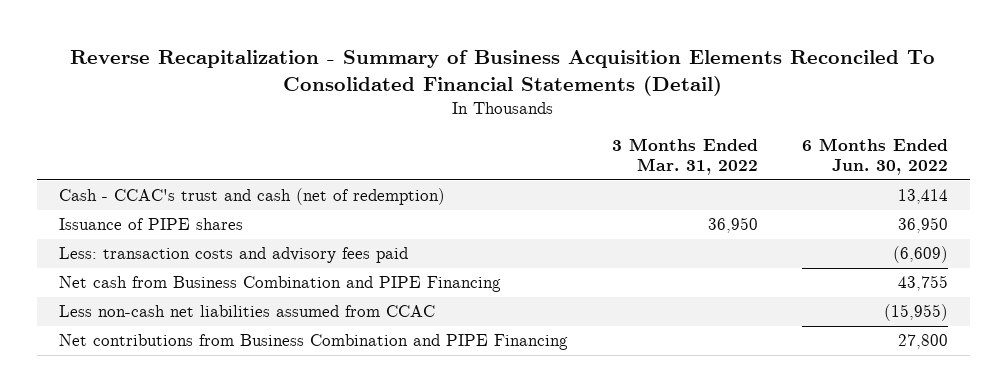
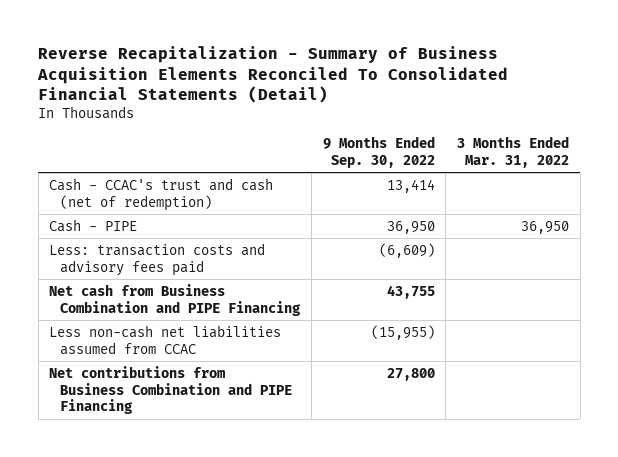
- | 3 Months Ended Mar. 31, 2022 | 6 Months Ended Jun. 30, 2022
+ | 9 Months Ended Sep. 30, 2022 | 3 Months Ended Mar. 31, 2022
- Issuance of PIPE shares | 36,950 | 36,950
+ Cash - PIPE | 36,950 | 36,950

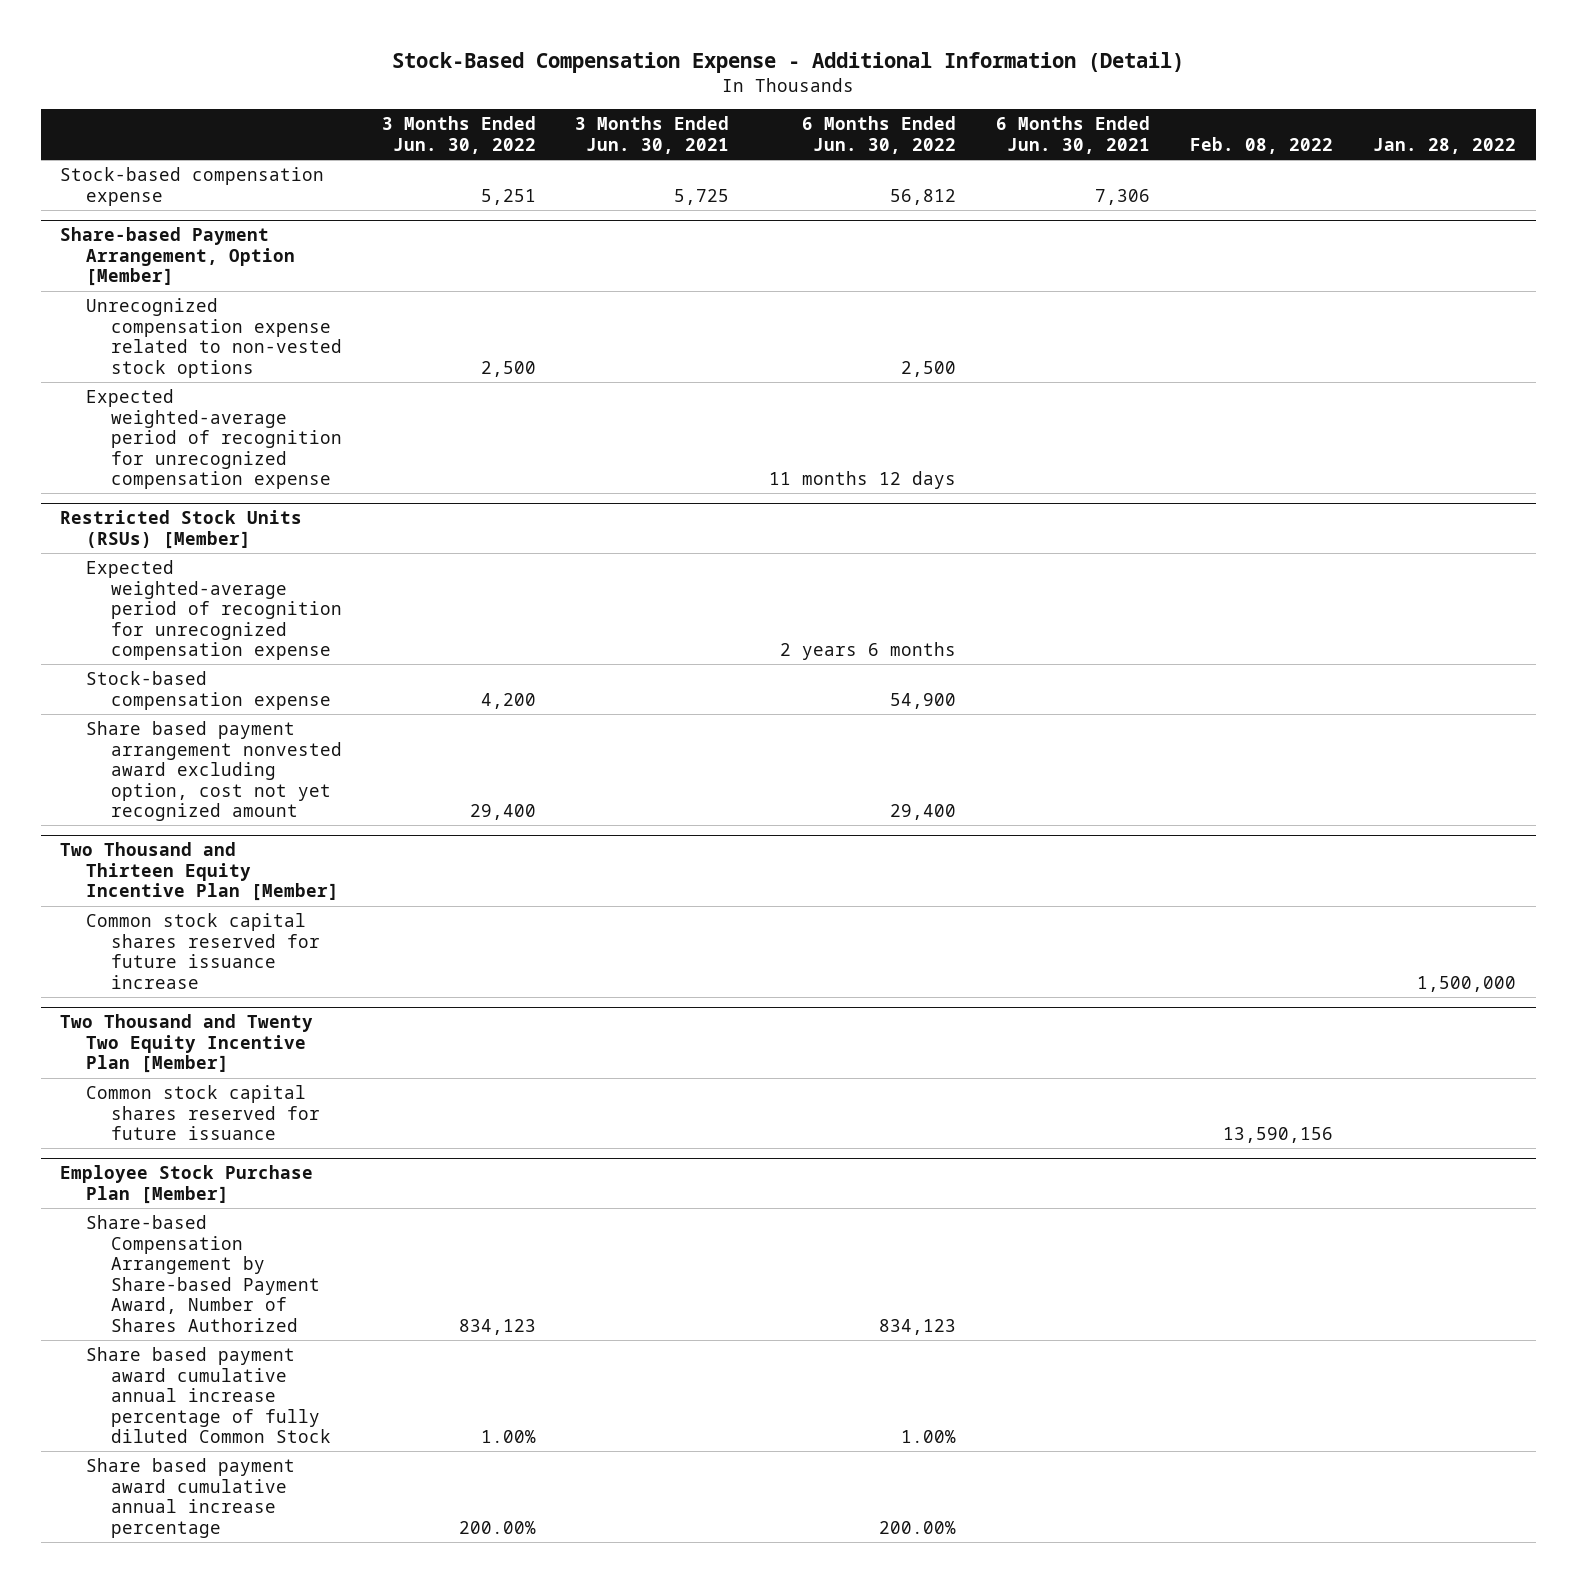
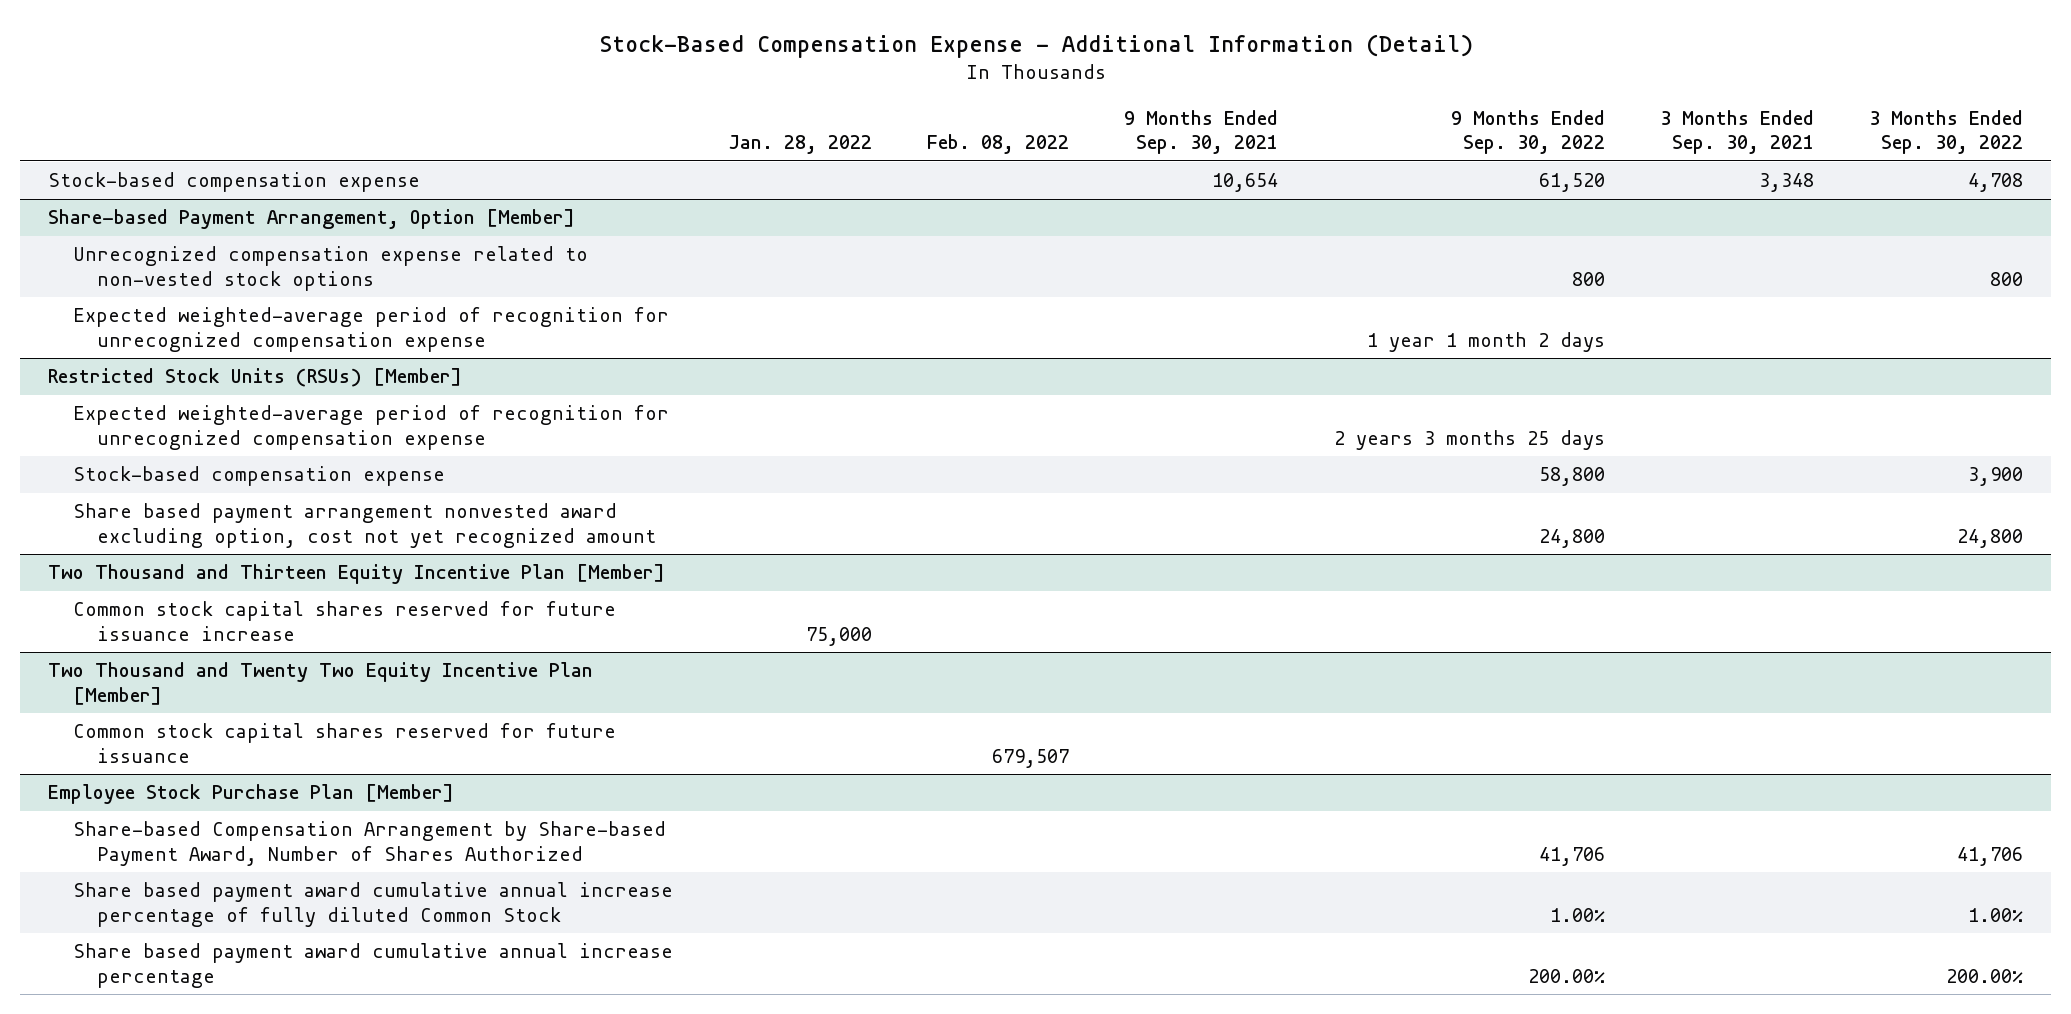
- | 3 Months Ended Jun. 30, 2022 | 3 Months Ended Jun. 30, 2021 | 6 Months Ended Jun. 30, 2022 | 6 Months Ended Jun. 30, 2021 | Feb. 08, 2022 | Jan. 28, 2022
+ | Jan. 28, 2022 | Feb. 08, 2022 | 9 Months Ended Sep. 30, 2021 | 9 Months Ended Sep. 30, 2022 | 3 Months Ended Sep. 30, 2021 | 3 Months Ended Sep. 30, 2022
@ Two Thousand and Thirteen Equity Incentive Plan [Member]
- Common stock capital shares reserved for future issuance increase | | | | | | 1,500,000
+ Common stock capital shares reserved for future issuance increase | 75,000 | | | | |
@ Two Thousand and Twenty Two Equity Incentive Plan [Member]
- Common stock capital shares reserved for future issuance | | | | | 13,590,156 |
+ Common stock capital shares reserved for future issuance | | 679,507 | | | |

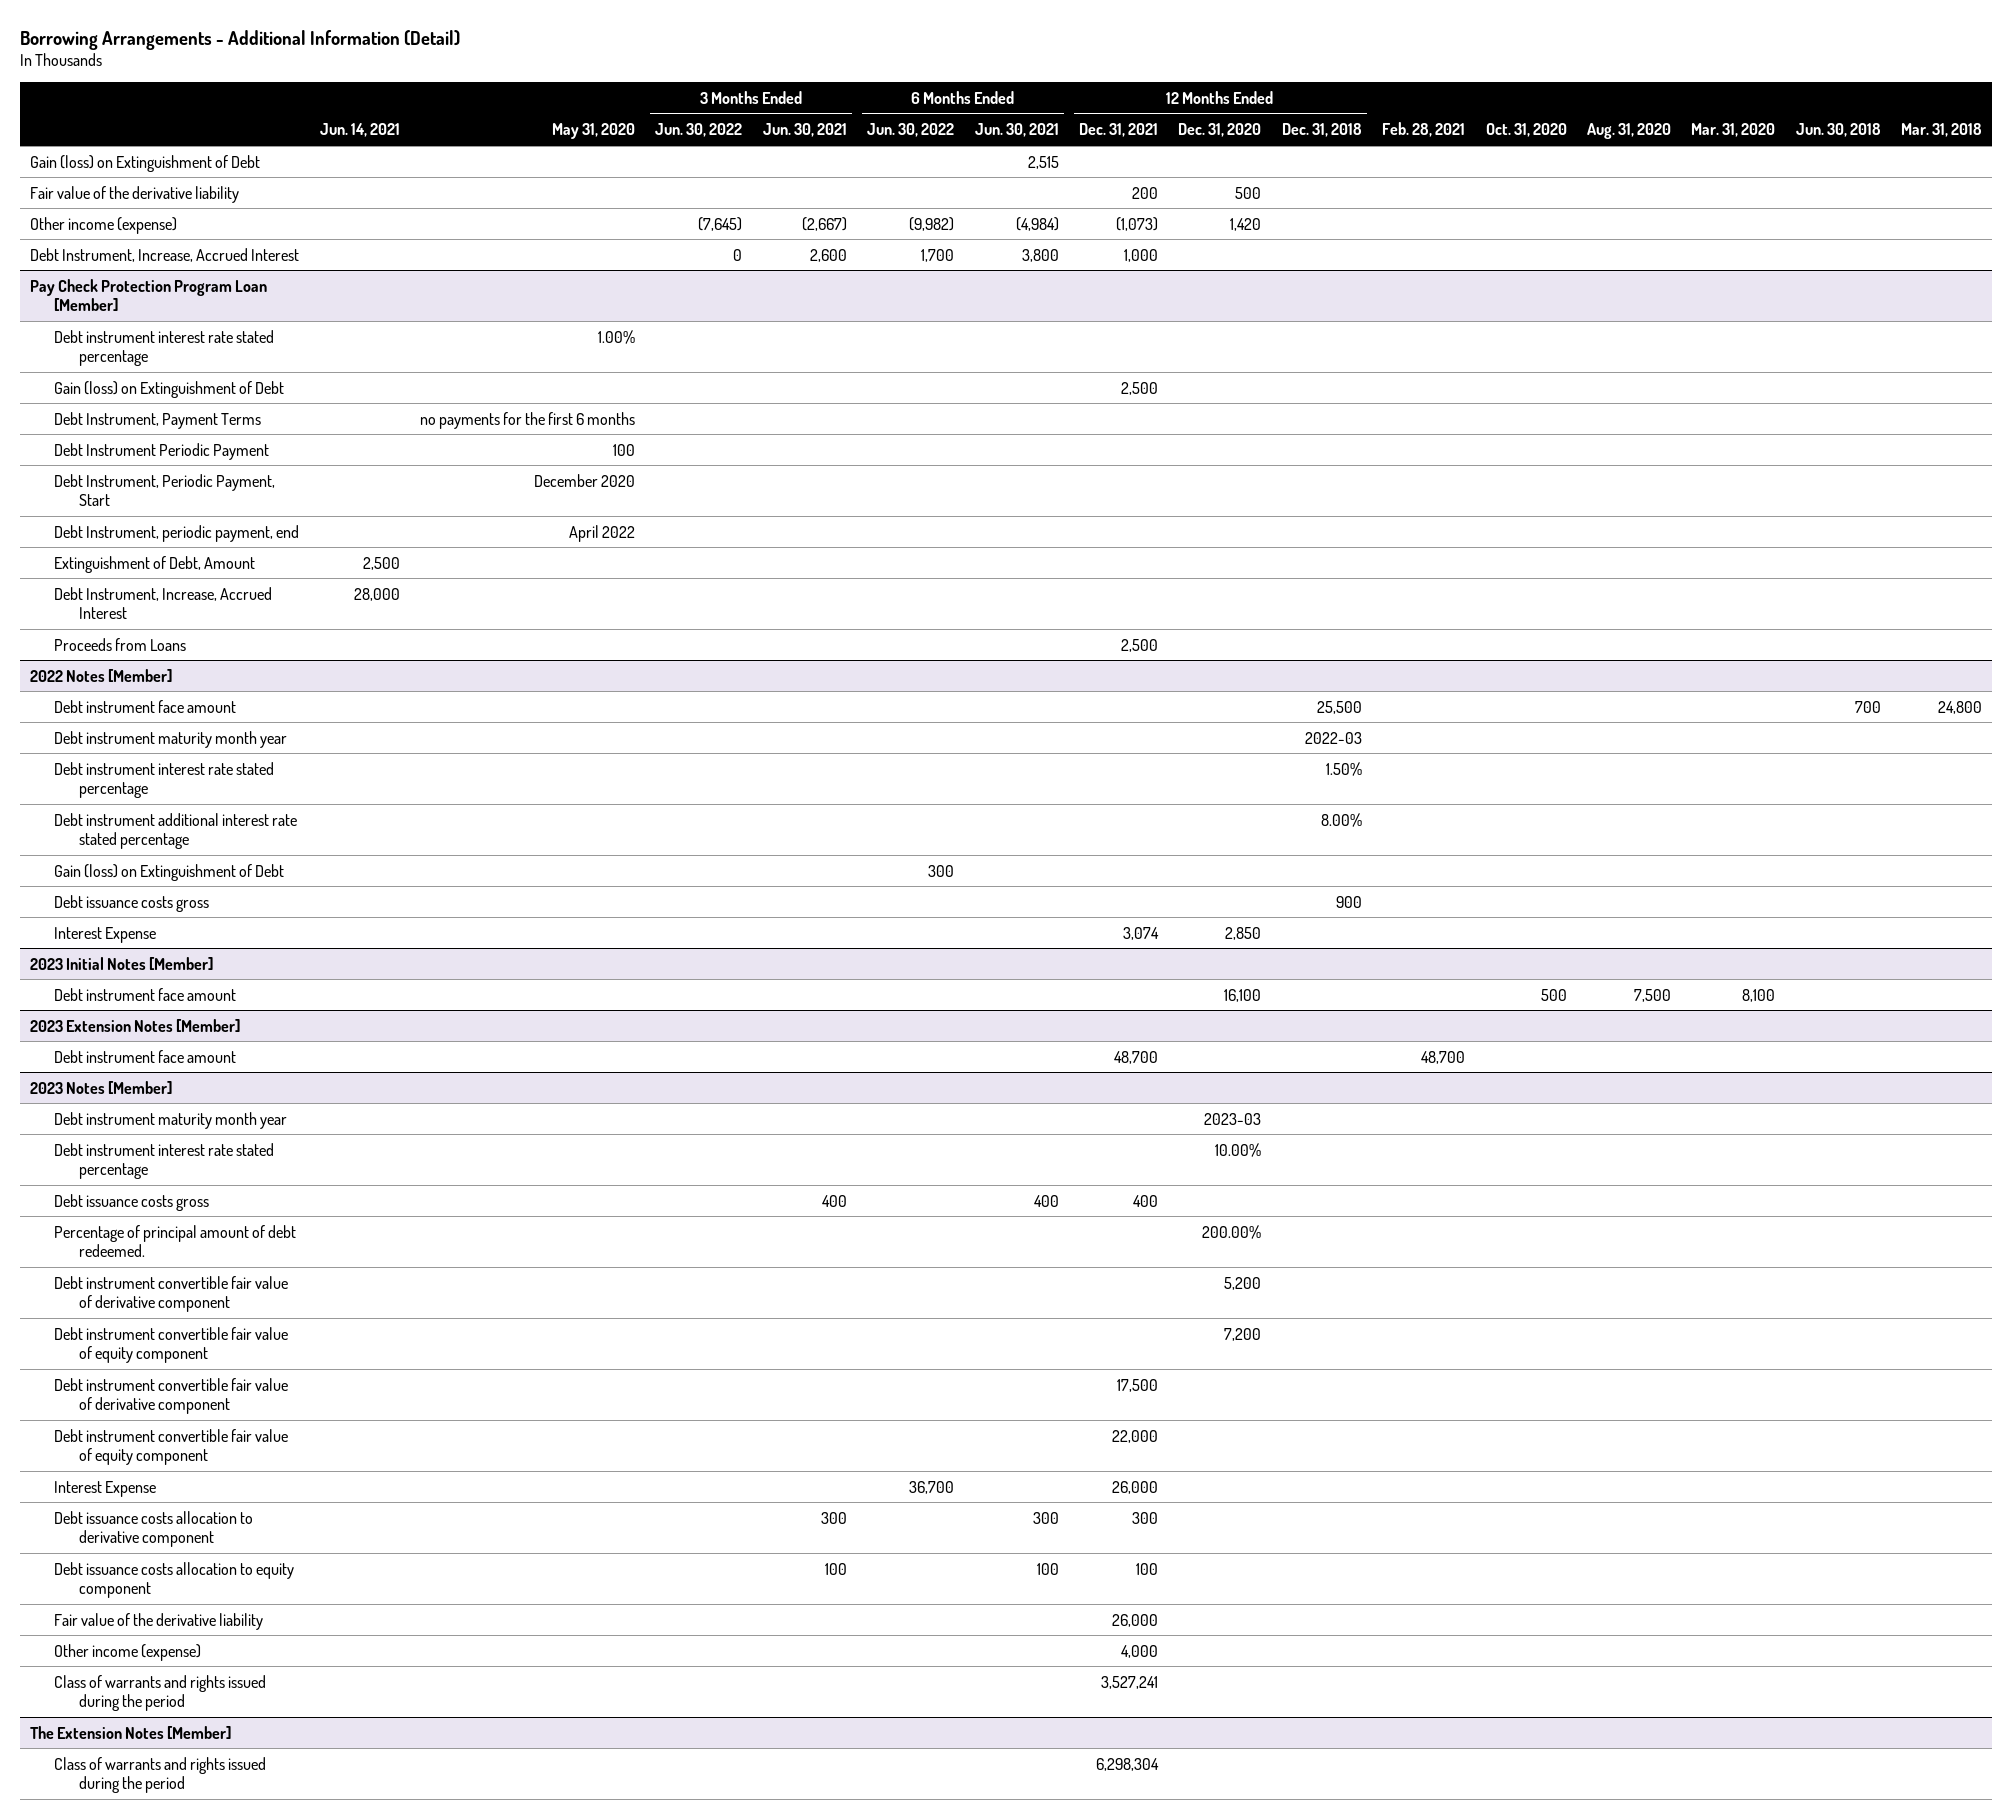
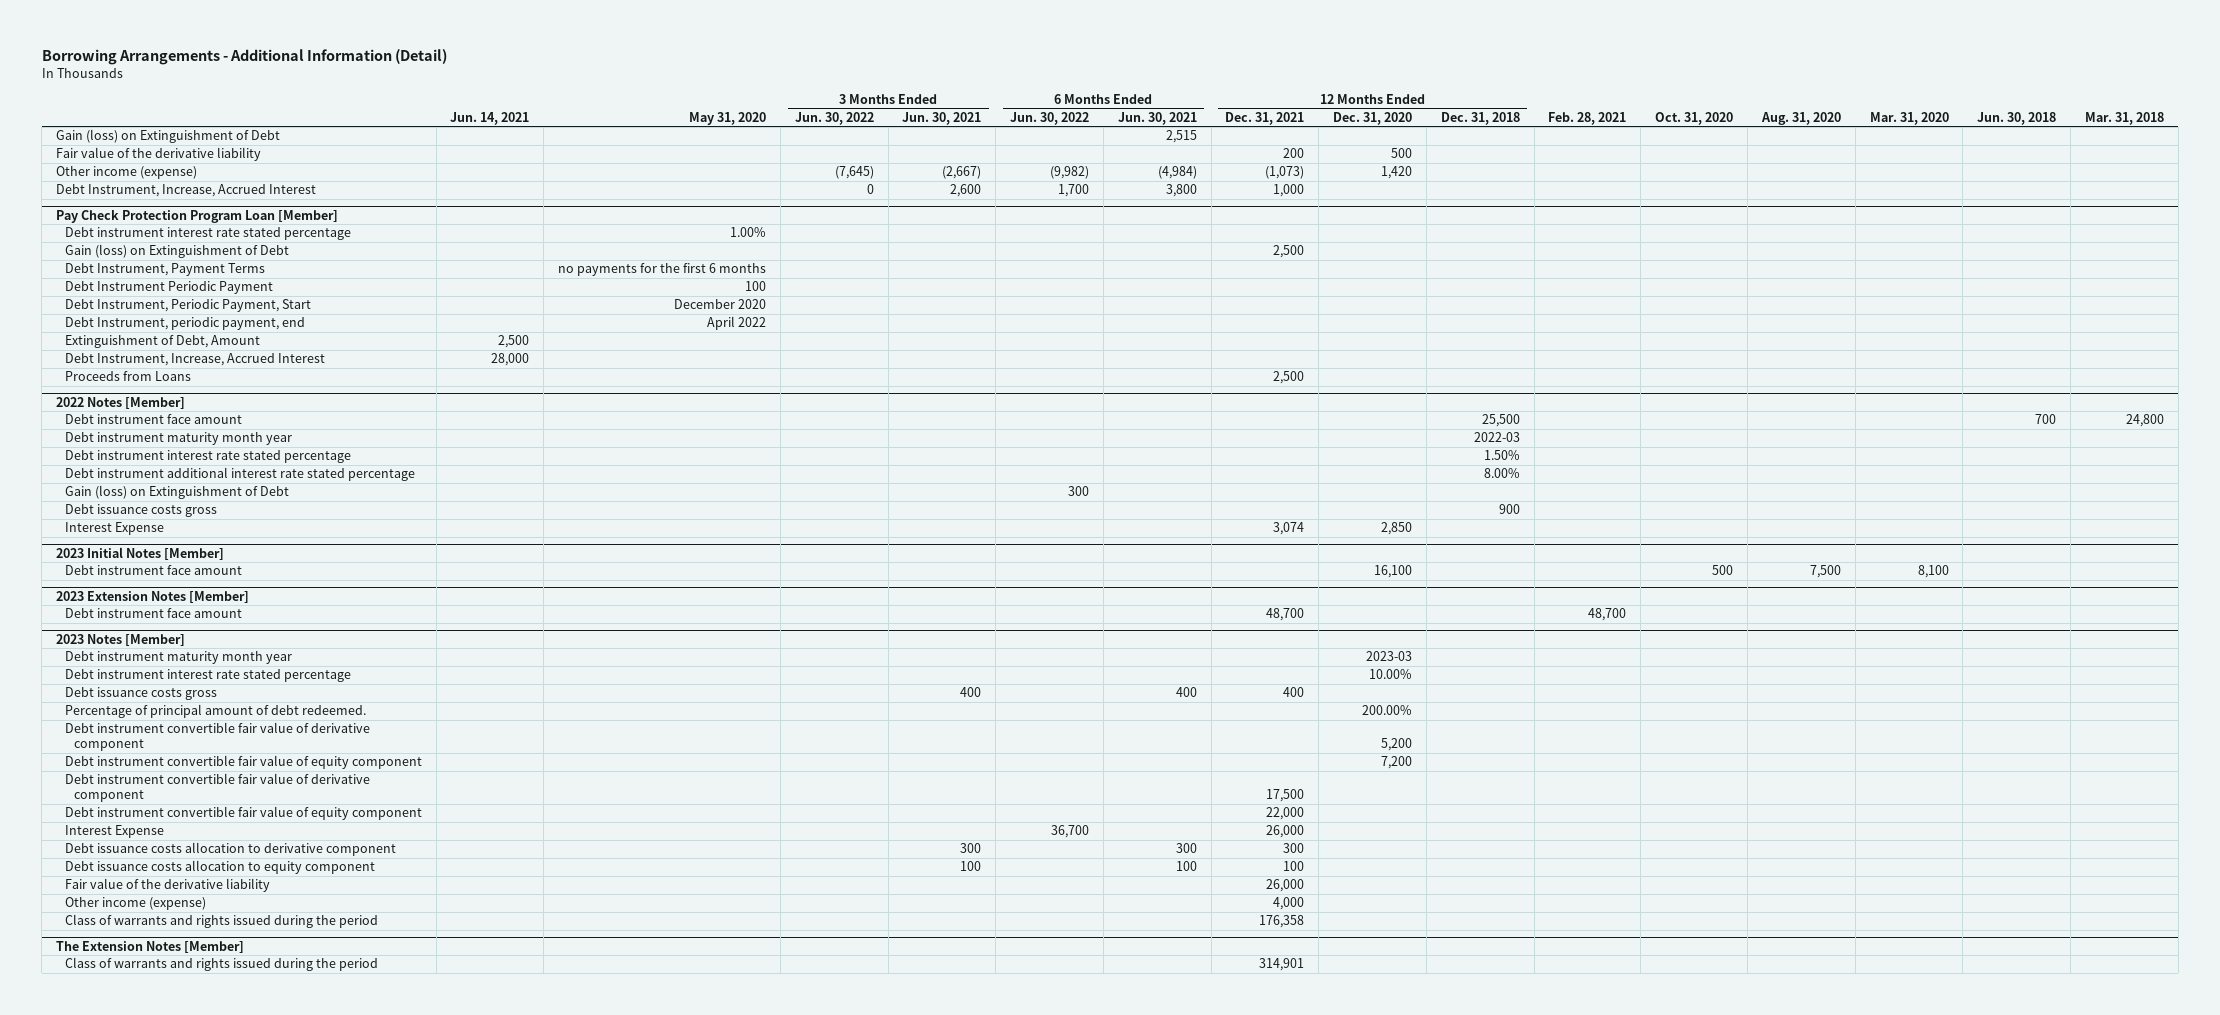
@ 2023 Notes [Member]
- Class of warrants and rights issued during the period | | | | | | | 3,527,241 | | | | | | | |
+ Class of warrants and rights issued during the period | | | | | | | 176,358 | | | | | | | |
@ The Extension Notes [Member]
- Class of warrants and rights issued during the period | | | | | | | 6,298,304 | | | | | | | |
+ Class of warrants and rights issued during the period | | | | | | | 314,901 | | | | | | | |

